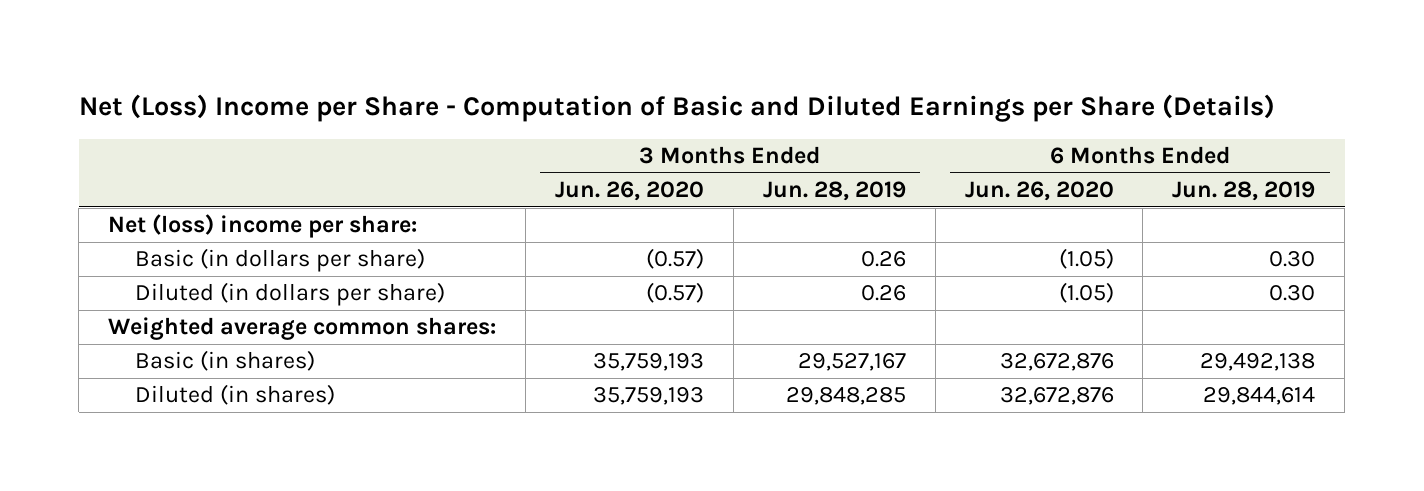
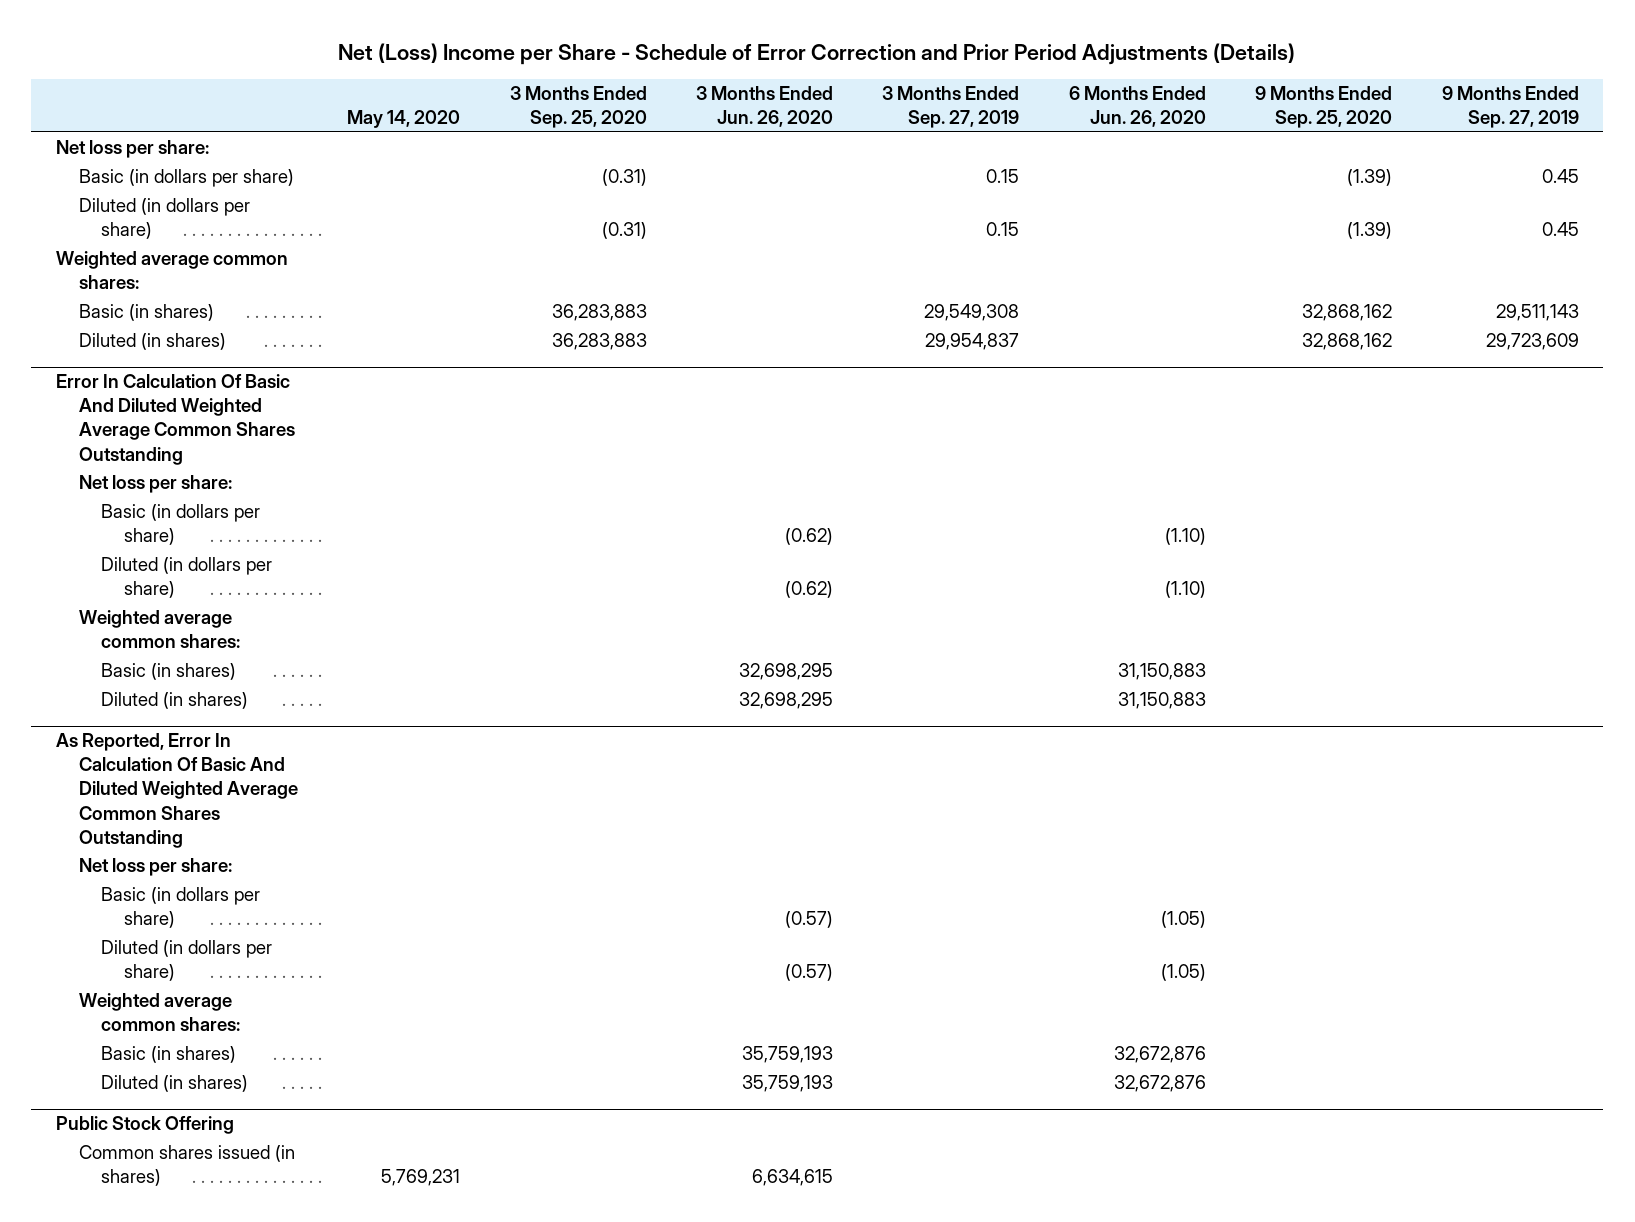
- Net (Loss) Income per Share - Computation of Basic and Diluted Earnings per Share (Details)
+ Net (Loss) Income per Share - Schedule of Error Correction and Prior Period Adjustments (Details)
- | 3 Months Ended Jun. 26, 2020 | 3 Months Ended Jun. 28, 2019 | 6 Months Ended Jun. 26, 2020 | 6 Months Ended Jun. 28, 2019
+ | May 14, 2020 | 3 Months Ended Sep. 25, 2020 | 3 Months Ended Jun. 26, 2020 | 3 Months Ended Sep. 27, 2019 | 6 Months Ended Jun. 26, 2020 | 9 Months Ended Sep. 25, 2020 | 9 Months Ended Sep. 27, 2019
- Net (loss) income per share:
+ Net loss per share:
+ Basic (in dollars per share) | | (0.31) | | 0.15 | | (1.39) | 0.45
+ Diluted (in dollars per share) | | (0.31) | | 0.15 | | (1.39) | 0.45
+ Weighted average common shares:
+ Basic (in shares) | | 36,283,883 | | 29,549,308 | | 32,868,162 | 29,511,143
+ Diluted (in shares) | | 36,283,883 | | 29,954,837 | | 32,868,162 | 29,723,609
+ Error In Calculation Of Basic And Diluted Weighted Average Common Shares Outstanding
+ Net loss per share:
+ Basic (in dollars per share) | | | (0.62) | | (1.10) | |
+ Diluted (in dollars per share) | | | (0.62) | | (1.10) | |
+ Weighted average common shares:
+ Basic (in shares) | | | 32,698,295 | | 31,150,883 | |
+ Diluted (in shares) | | | 32,698,295 | | 31,150,883 | |
+ As Reported, Error In Calculation Of Basic And Diluted Weighted Average Common Shares Outstanding
+ Net loss per share:
+ Public Stock Offering
+ Common shares issued (in shares) | 5,769,231 | | 6,634,615 | | | |

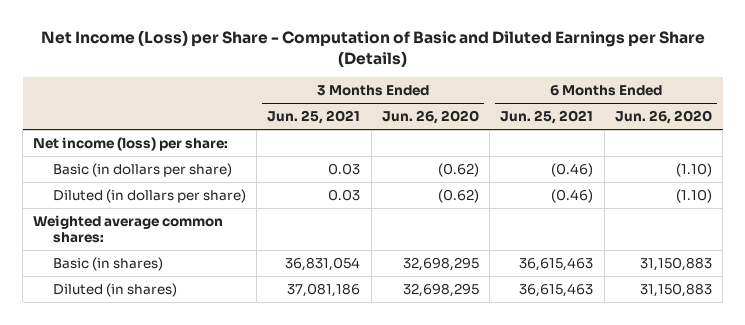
- Net (Loss) Income per Share - Schedule of Error Correction and Prior Period Adjustments (Details)
+ Net Income (Loss) per Share - Computation of Basic and Diluted Earnings per Share (Details)
- | May 14, 2020 | 3 Months Ended Sep. 25, 2020 | 3 Months Ended Jun. 26, 2020 | 3 Months Ended Sep. 27, 2019 | 6 Months Ended Jun. 26, 2020 | 9 Months Ended Sep. 25, 2020 | 9 Months Ended Sep. 27, 2019
+ | 3 Months Ended Jun. 25, 2021 | 3 Months Ended Jun. 26, 2020 | 6 Months Ended Jun. 25, 2021 | 6 Months Ended Jun. 26, 2020
- Net loss per share:
- Basic (in dollars per share) | | (0.31) | | 0.15 | | (1.39) | 0.45
- Diluted (in dollars per share) | | (0.31) | | 0.15 | | (1.39) | 0.45
- Weighted average common shares:
- Basic (in shares) | | 36,283,883 | | 29,549,308 | | 32,868,162 | 29,511,143
- Diluted (in shares) | | 36,283,883 | | 29,954,837 | | 32,868,162 | 29,723,609
- Error In Calculation Of Basic And Diluted Weighted Average Common Shares Outstanding
- Net loss per share:
+ Net income (loss) per share:
- As Reported, Error In Calculation Of Basic And Diluted Weighted Average Common Shares Outstanding
- Net loss per share:
- Basic (in dollars per share) | | | (0.57) | | (1.05) | |
- Diluted (in dollars per share) | | | (0.57) | | (1.05) | |
- Weighted average common shares:
- Basic (in shares) | | | 35,759,193 | | 32,672,876 | |
- Diluted (in shares) | | | 35,759,193 | | 32,672,876 | |
- Public Stock Offering
- Common shares issued (in shares) | 5,769,231 | | 6,634,615 | | | |

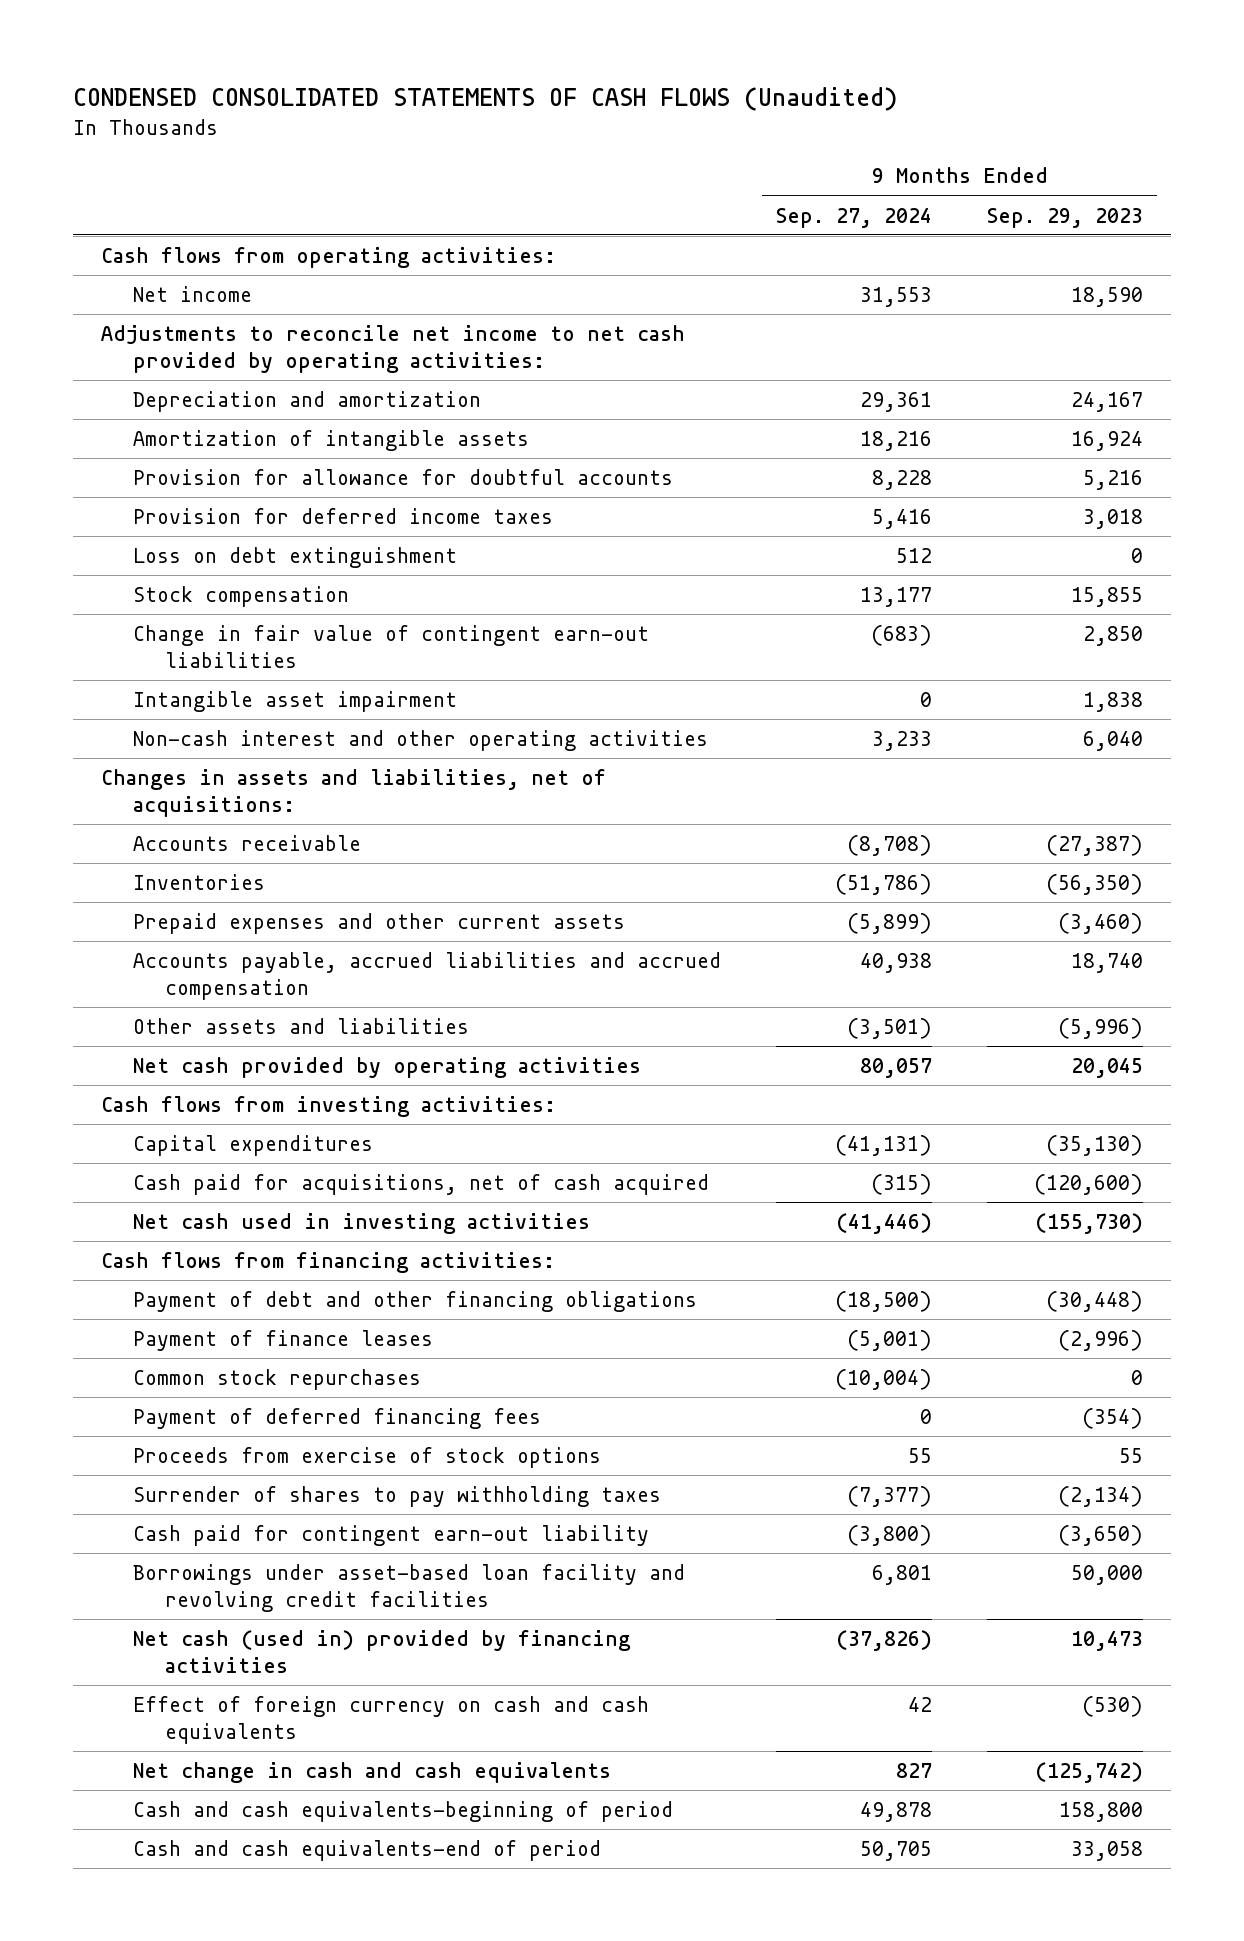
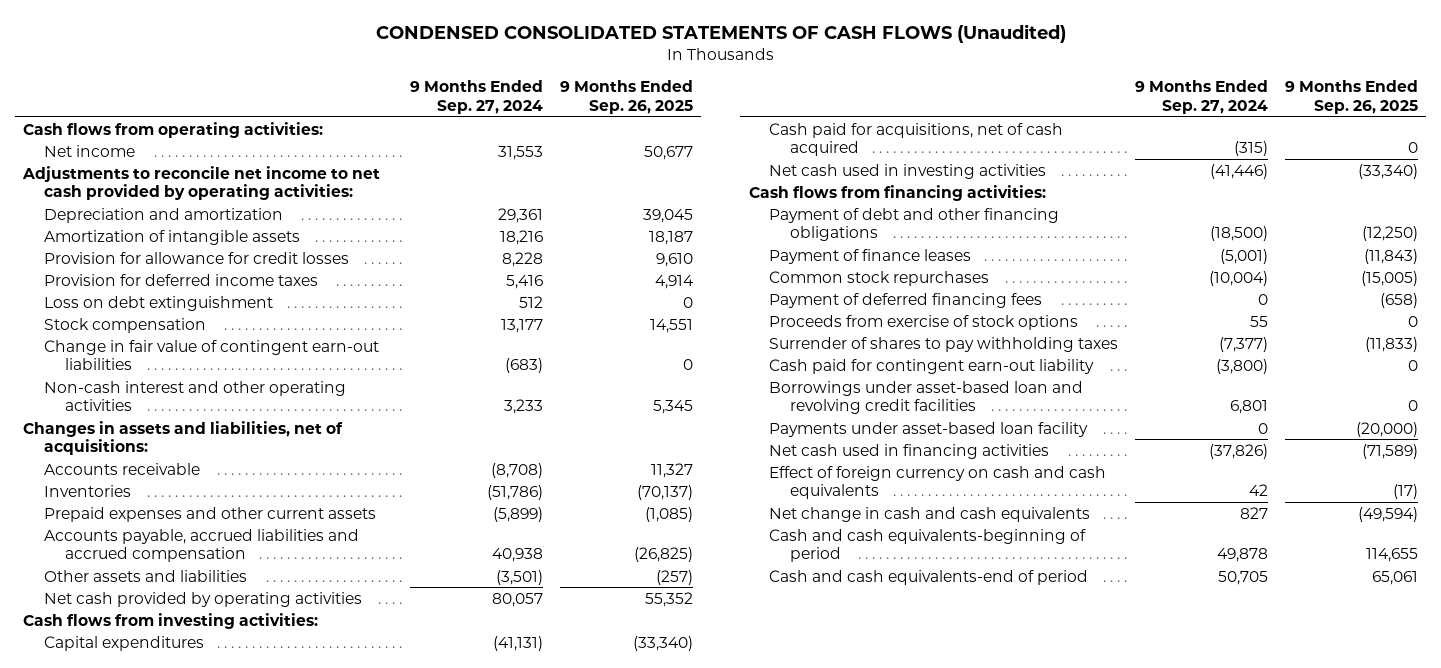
- | 9 Months Ended Sep. 27, 2024 | 9 Months Ended Sep. 29, 2023
+ | 9 Months Ended Sep. 27, 2024 | 9 Months Ended Sep. 26, 2025
- Provision for allowance for doubtful accounts | 8,228 | 5,216
+ Provision for allowance for credit losses | 8,228 | 9,610
- Intangible asset impairment | 0 | 1,838
- Borrowings under asset-based loan facility and revolving credit facilities | 6,801 | 50,000
- Net cash (used in) provided by financing activities | (37,826) | 10,473
+ Borrowings under asset-based loan and revolving credit facilities | 6,801 | 0
+ Payments under asset-based loan facility | 0 | (20,000)
+ Net cash used in financing activities | (37,826) | (71,589)

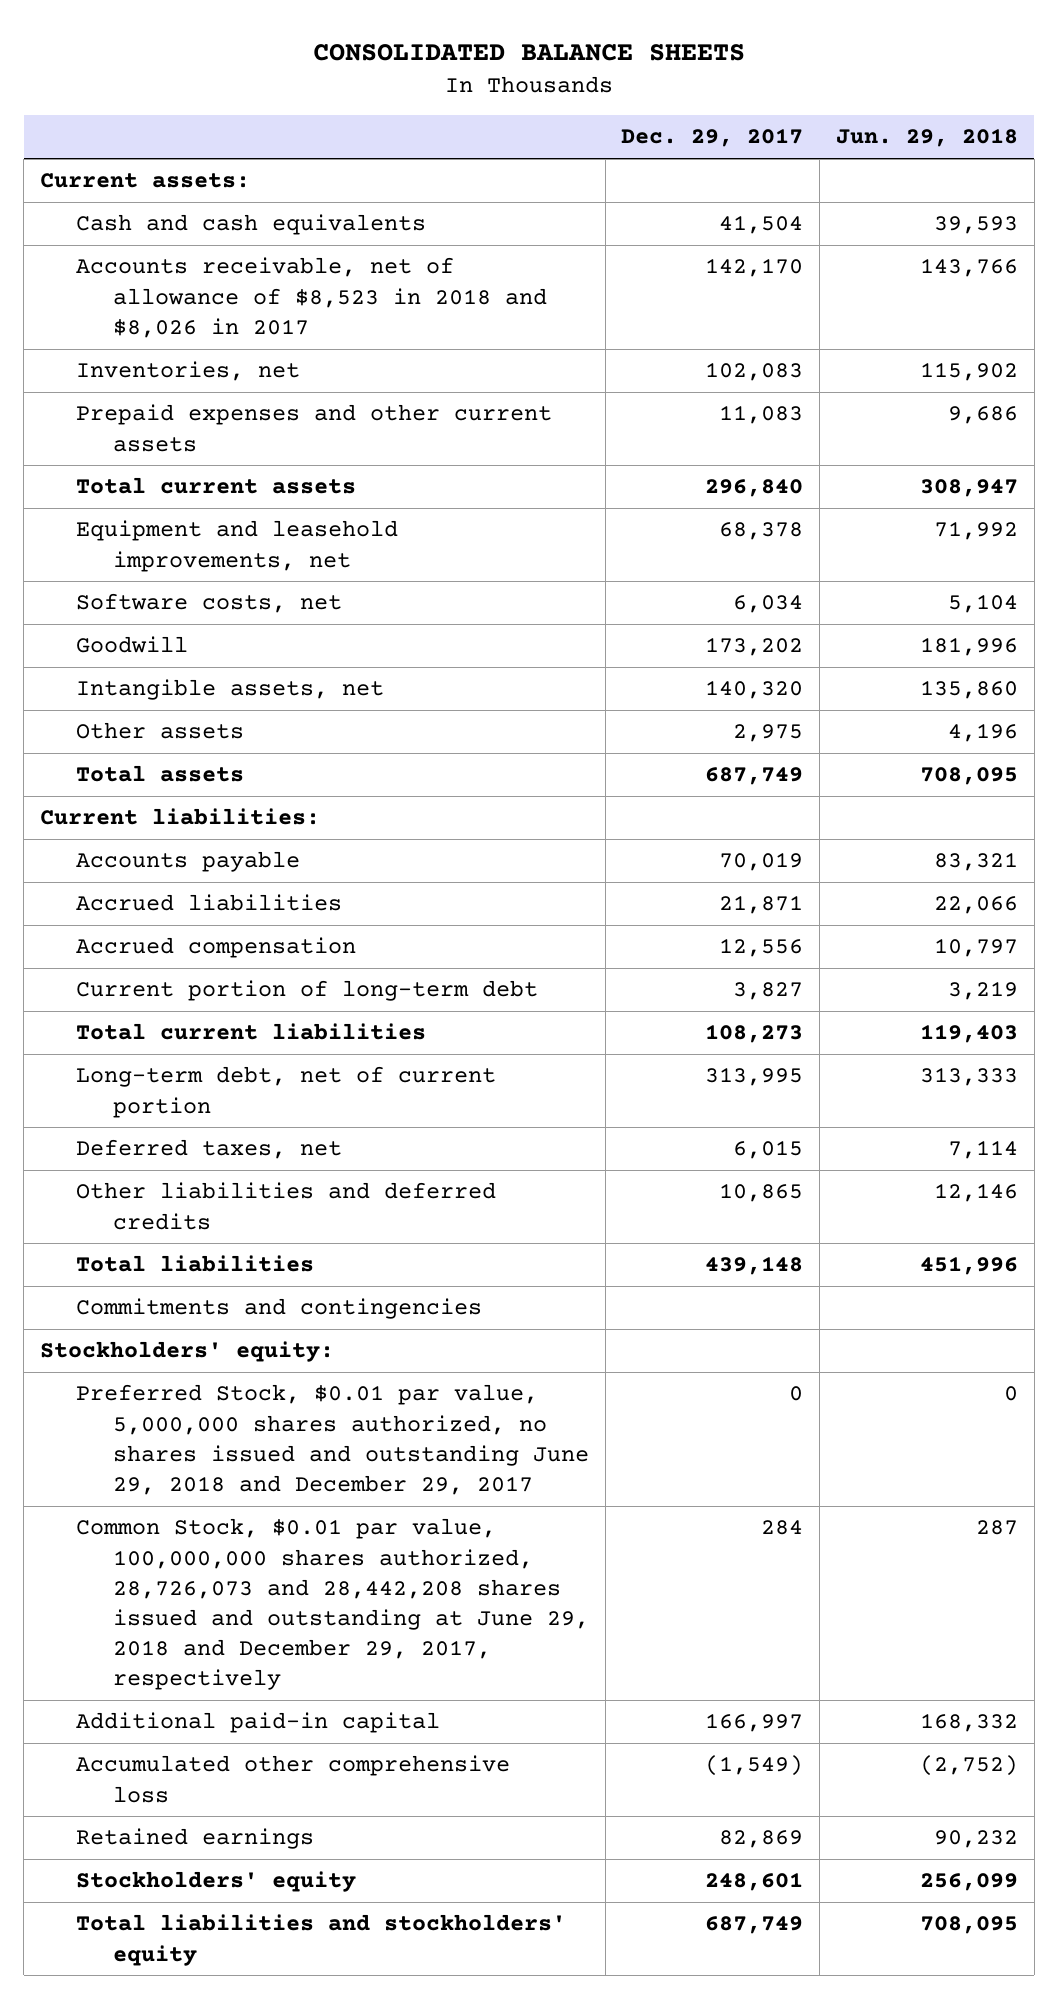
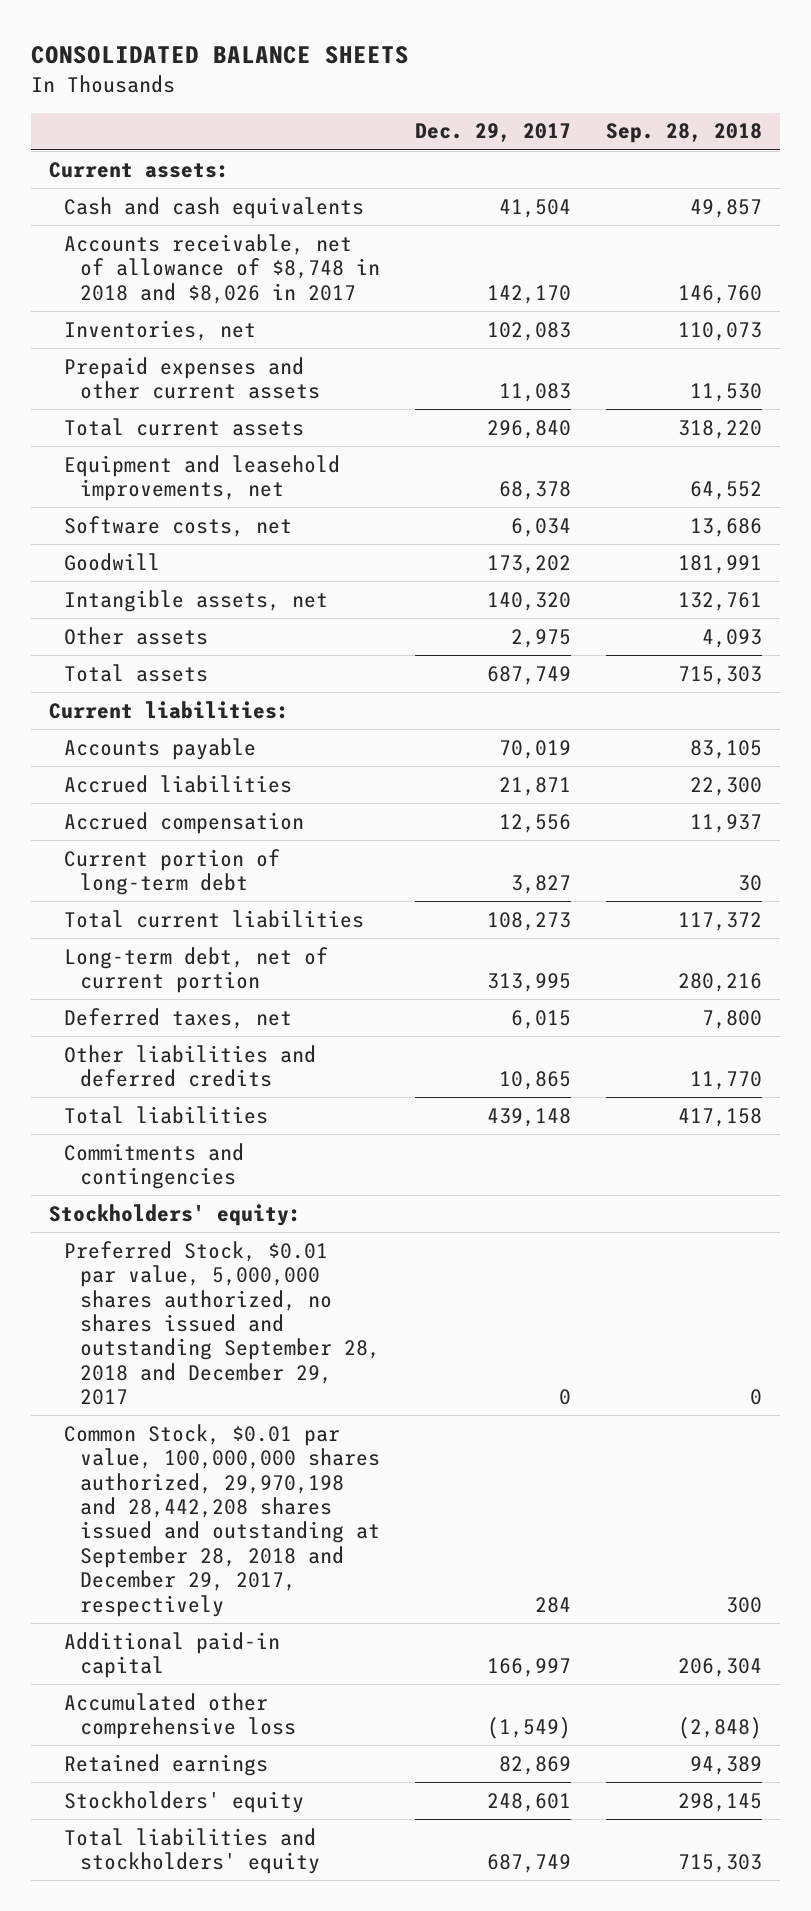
- | Dec. 29, 2017 | Jun. 29, 2018
+ | Dec. 29, 2017 | Sep. 28, 2018
- Accounts receivable, net of allowance of $8,523 in 2018 and $8,026 in 2017 | 142,170 | 143,766
+ Accounts receivable, net of allowance of $8,748 in 2018 and $8,026 in 2017 | 142,170 | 146,760
- Preferred Stock, $0.01 par value, 5,000,000 shares authorized, no shares issued and outstanding June 29, 2018 and December 29, 2017 | 0 | 0
- Common Stock, $0.01 par value, 100,000,000 shares authorized, 28,726,073 and 28,442,208 shares issued and outstanding at June 29, 2018 and December 29, 2017, respectively | 284 | 287
+ Preferred Stock, $0.01 par value, 5,000,000 shares authorized, no shares issued and outstanding September 28, 2018 and December 29, 2017 | 0 | 0
+ Common Stock, $0.01 par value, 100,000,000 shares authorized, 29,970,198 and 28,442,208 shares issued and outstanding at September 28, 2018 and December 29, 2017, respectively | 284 | 300

